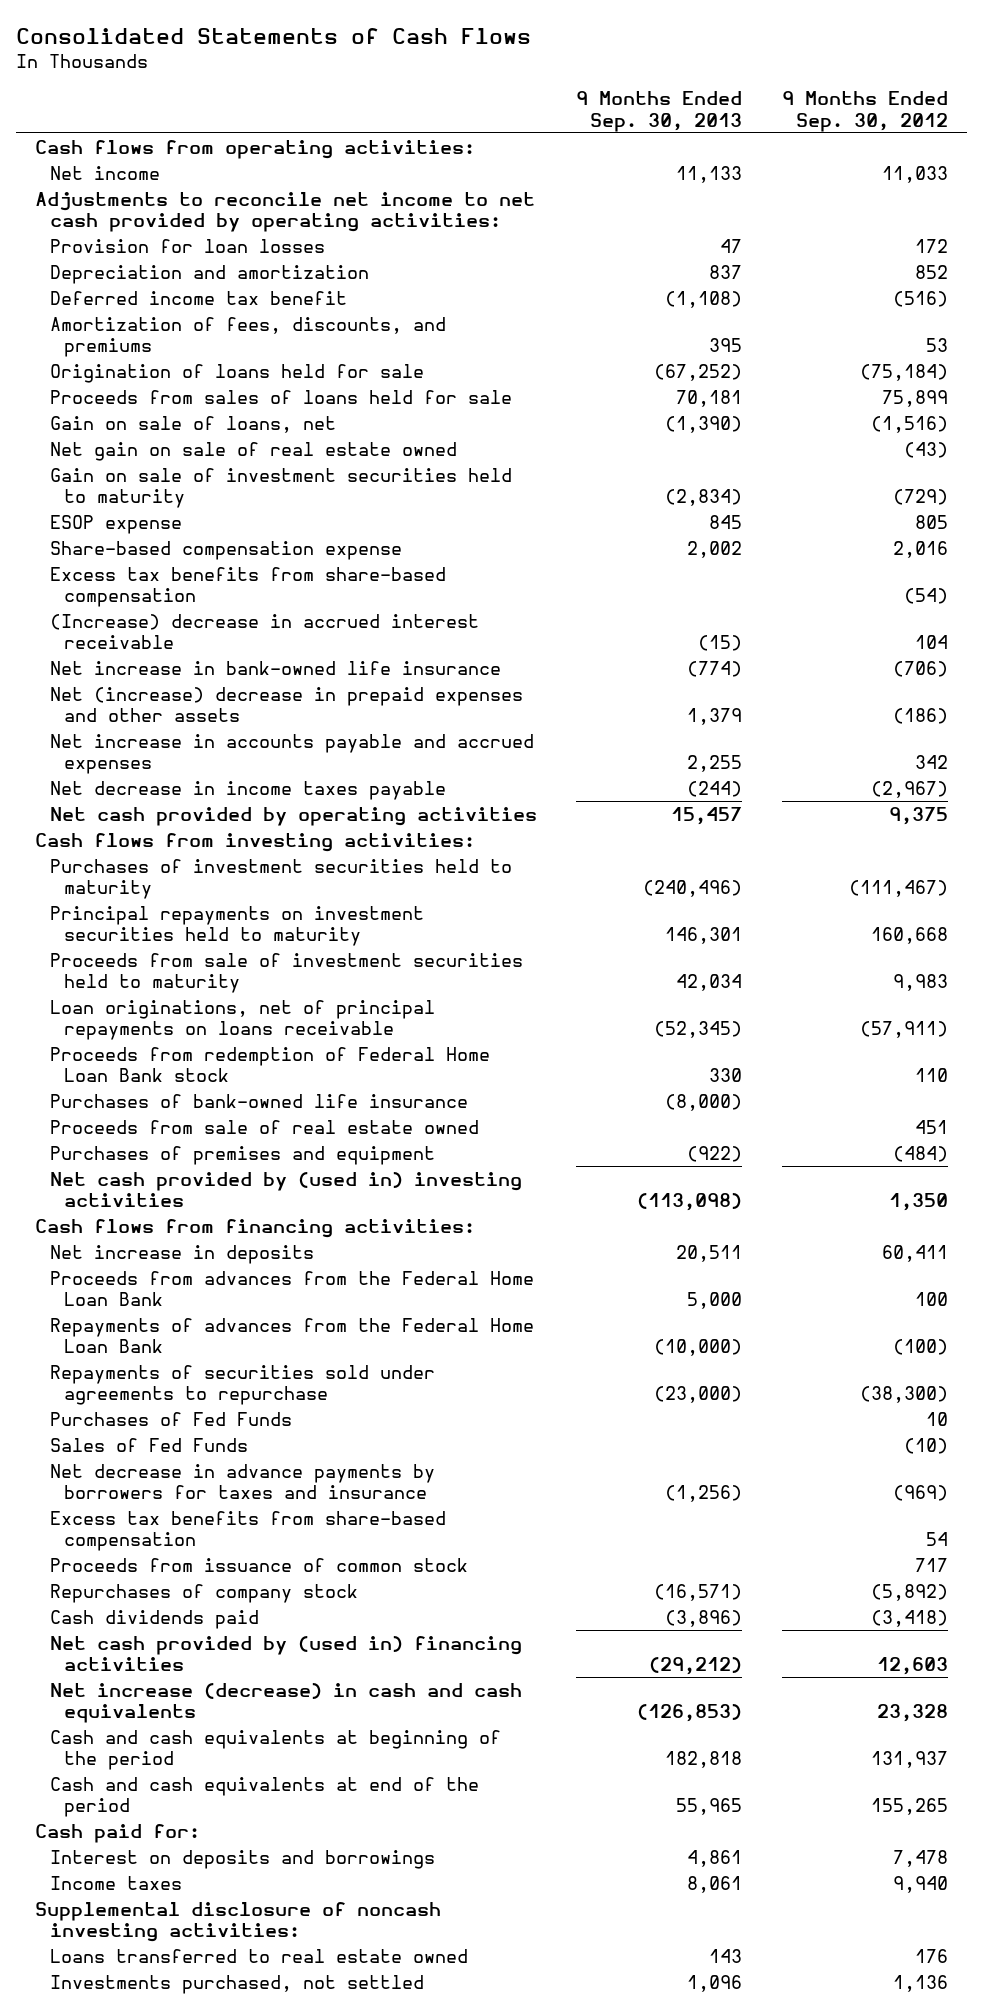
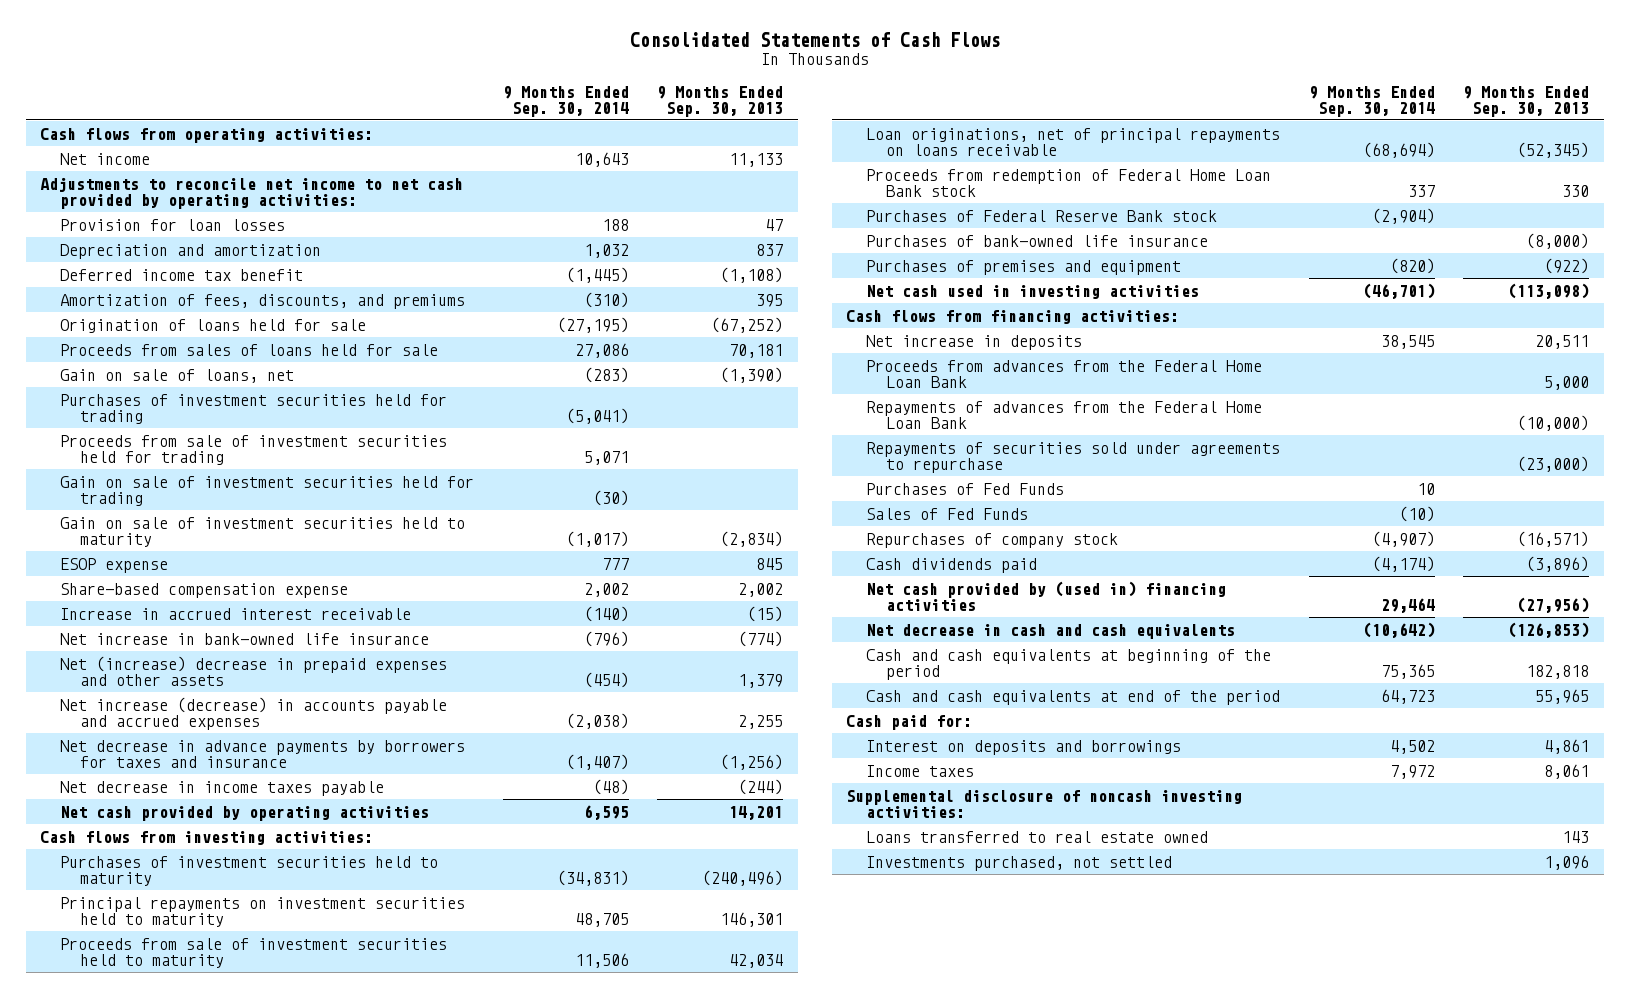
- | 9 Months Ended Sep. 30, 2013 | 9 Months Ended Sep. 30, 2012
+ | 9 Months Ended Sep. 30, 2014 | 9 Months Ended Sep. 30, 2013
- Net gain on sale of real estate owned | | (43)
+ Purchases of investment securities held for trading | (5,041) |
+ Proceeds from sale of investment securities held for trading | 5,071 |
+ Gain on sale of investment securities held for trading | (30) |
- Excess tax benefits from share-based compensation | | (54)
- (Increase) decrease in accrued interest receivable | (15) | 104
+ Increase in accrued interest receivable | (140) | (15)
- Net increase in accounts payable and accrued expenses | 2,255 | 342
+ Net increase (decrease) in accounts payable and accrued expenses | (2,038) | 2,255
moved up: Net decrease in advance payments by borrowers for taxes and insurance | (1,407) | (1,256)
- Net cash provided by operating activities | 15,457 | 9,375
+ Net cash provided by operating activities | 6,595 | 14,201
+ Purchases of Federal Reserve Bank stock | (2,904) |
- Proceeds from sale of real estate owned | | 451
- Net cash provided by (used in) investing activities | (113,098) | 1,350
+ Net cash used in investing activities | (46,701) | (113,098)
- Excess tax benefits from share-based compensation | | 54
- Proceeds from issuance of common stock | | 717
- Net cash provided by (used in) financing activities | (29,212) | 12,603
- Net increase (decrease) in cash and cash equivalents | (126,853) | 23,328
+ Net cash provided by (used in) financing activities | 29,464 | (27,956)
+ Net decrease in cash and cash equivalents | (10,642) | (126,853)

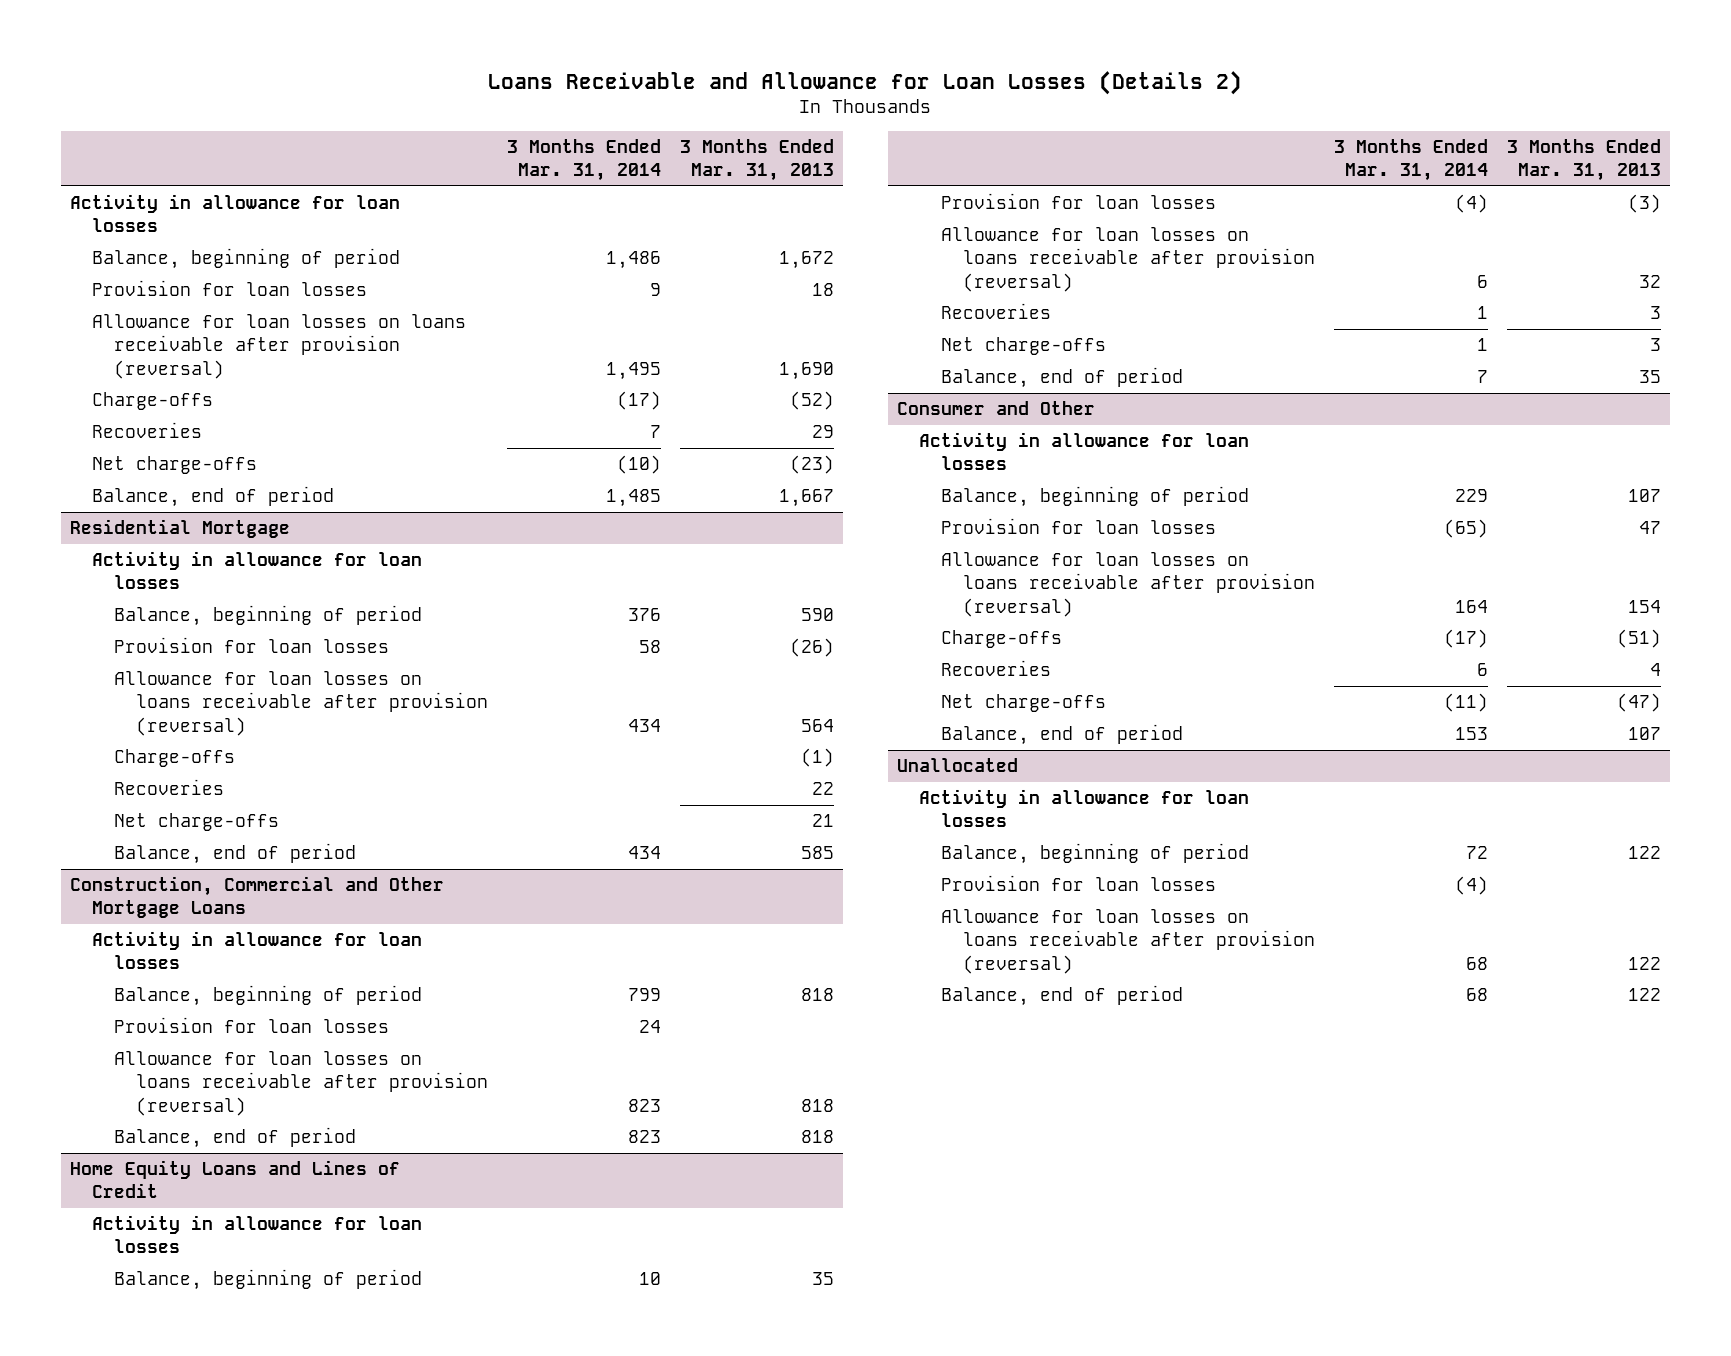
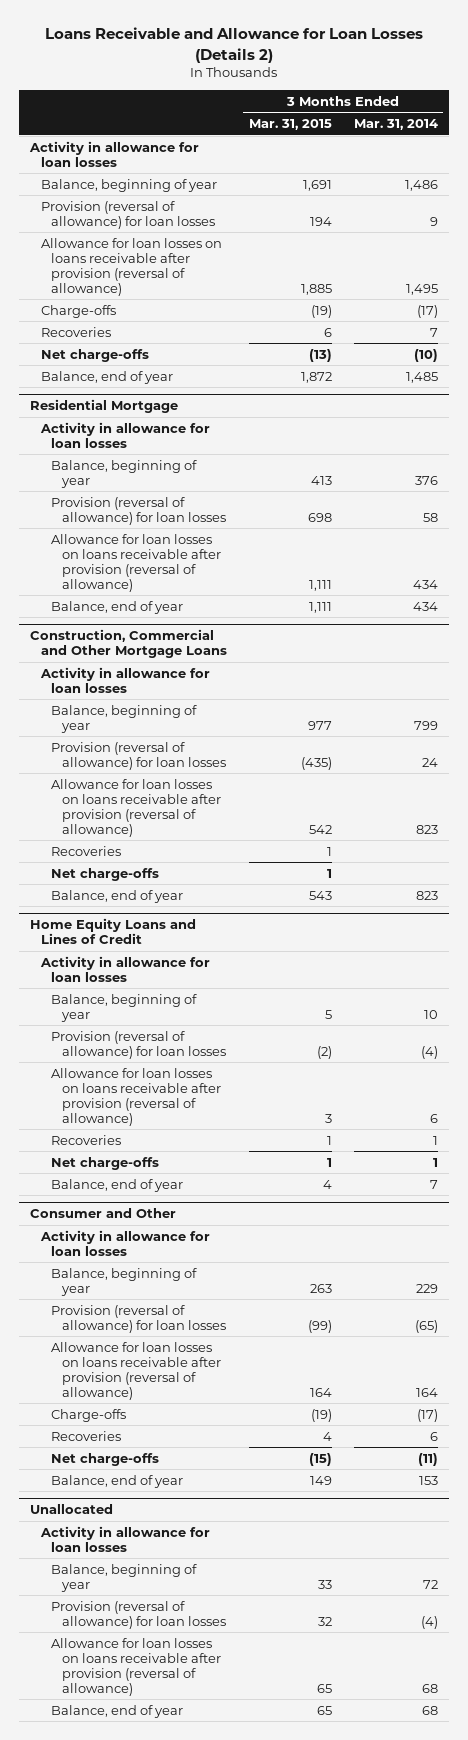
- | 3 Months Ended Mar. 31, 2014 | 3 Months Ended Mar. 31, 2013
+ | 3 Months Ended Mar. 31, 2015 | 3 Months Ended Mar. 31, 2014
- Balance, beginning of period | 1,486 | 1,672
- Provision for loan losses | 9 | 18
- Allowance for loan losses on loans receivable after provision (reversal) | 1,495 | 1,690
+ Balance, beginning of year | 1,691 | 1,486
+ Provision (reversal of allowance) for loan losses | 194 | 9
+ Allowance for loan losses on loans receivable after provision (reversal of allowance) | 1,885 | 1,495
- Balance, end of period | 1,485 | 1,667
+ Balance, end of year | 1,872 | 1,485
@ Residential Mortgage
- Balance, beginning of period | 376 | 590
- Provision for loan losses | 58 | (26)
- Allowance for loan losses on loans receivable after provision (reversal) | 434 | 564
- Charge-offs | | (1)
- Recoveries | | 22
- Net charge-offs | | 21
- Balance, end of period | 434 | 585
+ Balance, beginning of year | 413 | 376
+ Provision (reversal of allowance) for loan losses | 698 | 58
+ Allowance for loan losses on loans receivable after provision (reversal of allowance) | 1,111 | 434
+ Balance, end of year | 1,111 | 434
@ Construction, Commercial and Other Mortgage Loans
- Balance, beginning of period | 799 | 818
- Provision for loan losses | 24 |
- Allowance for loan losses on loans receivable after provision (reversal) | 823 | 818
- Balance, end of period | 823 | 818
+ Balance, beginning of year | 977 | 799
+ Provision (reversal of allowance) for loan losses | (435) | 24
+ Allowance for loan losses on loans receivable after provision (reversal of allowance) | 542 | 823
+ Recoveries | 1 |
+ Net charge-offs | 1 |
+ Balance, end of year | 543 | 823
@ Home Equity Loans and Lines of Credit
- Balance, beginning of period | 10 | 35
- Provision for loan losses | (4) | (3)
- Allowance for loan losses on loans receivable after provision (reversal) | 6 | 32
+ Balance, beginning of year | 5 | 10
+ Provision (reversal of allowance) for loan losses | (2) | (4)
+ Allowance for loan losses on loans receivable after provision (reversal of allowance) | 3 | 6
- Balance, end of period | 7 | 35
+ Balance, end of year | 4 | 7
@ Consumer and Other
- Balance, beginning of period | 229 | 107
- Provision for loan losses | (65) | 47
- Allowance for loan losses on loans receivable after provision (reversal) | 164 | 154
+ Balance, beginning of year | 263 | 229
+ Provision (reversal of allowance) for loan losses | (99) | (65)
+ Allowance for loan losses on loans receivable after provision (reversal of allowance) | 164 | 164
- Balance, end of period | 153 | 107
+ Balance, end of year | 149 | 153
@ Unallocated
- Balance, beginning of period | 72 | 122
- Provision for loan losses | (4) |
- Allowance for loan losses on loans receivable after provision (reversal) | 68 | 122
- Balance, end of period | 68 | 122
+ Balance, beginning of year | 33 | 72
+ Provision (reversal of allowance) for loan losses | 32 | (4)
+ Allowance for loan losses on loans receivable after provision (reversal of allowance) | 65 | 68
+ Balance, end of year | 65 | 68

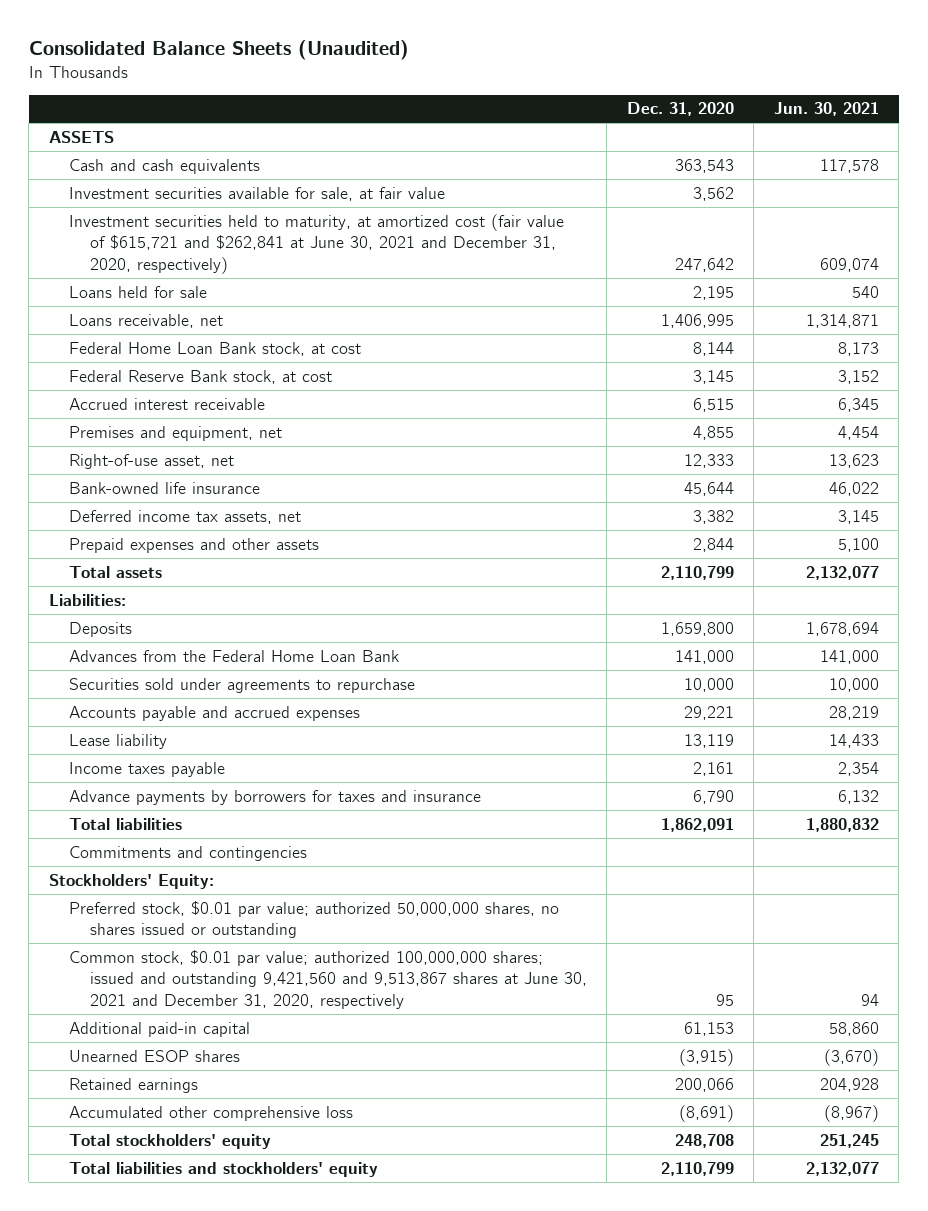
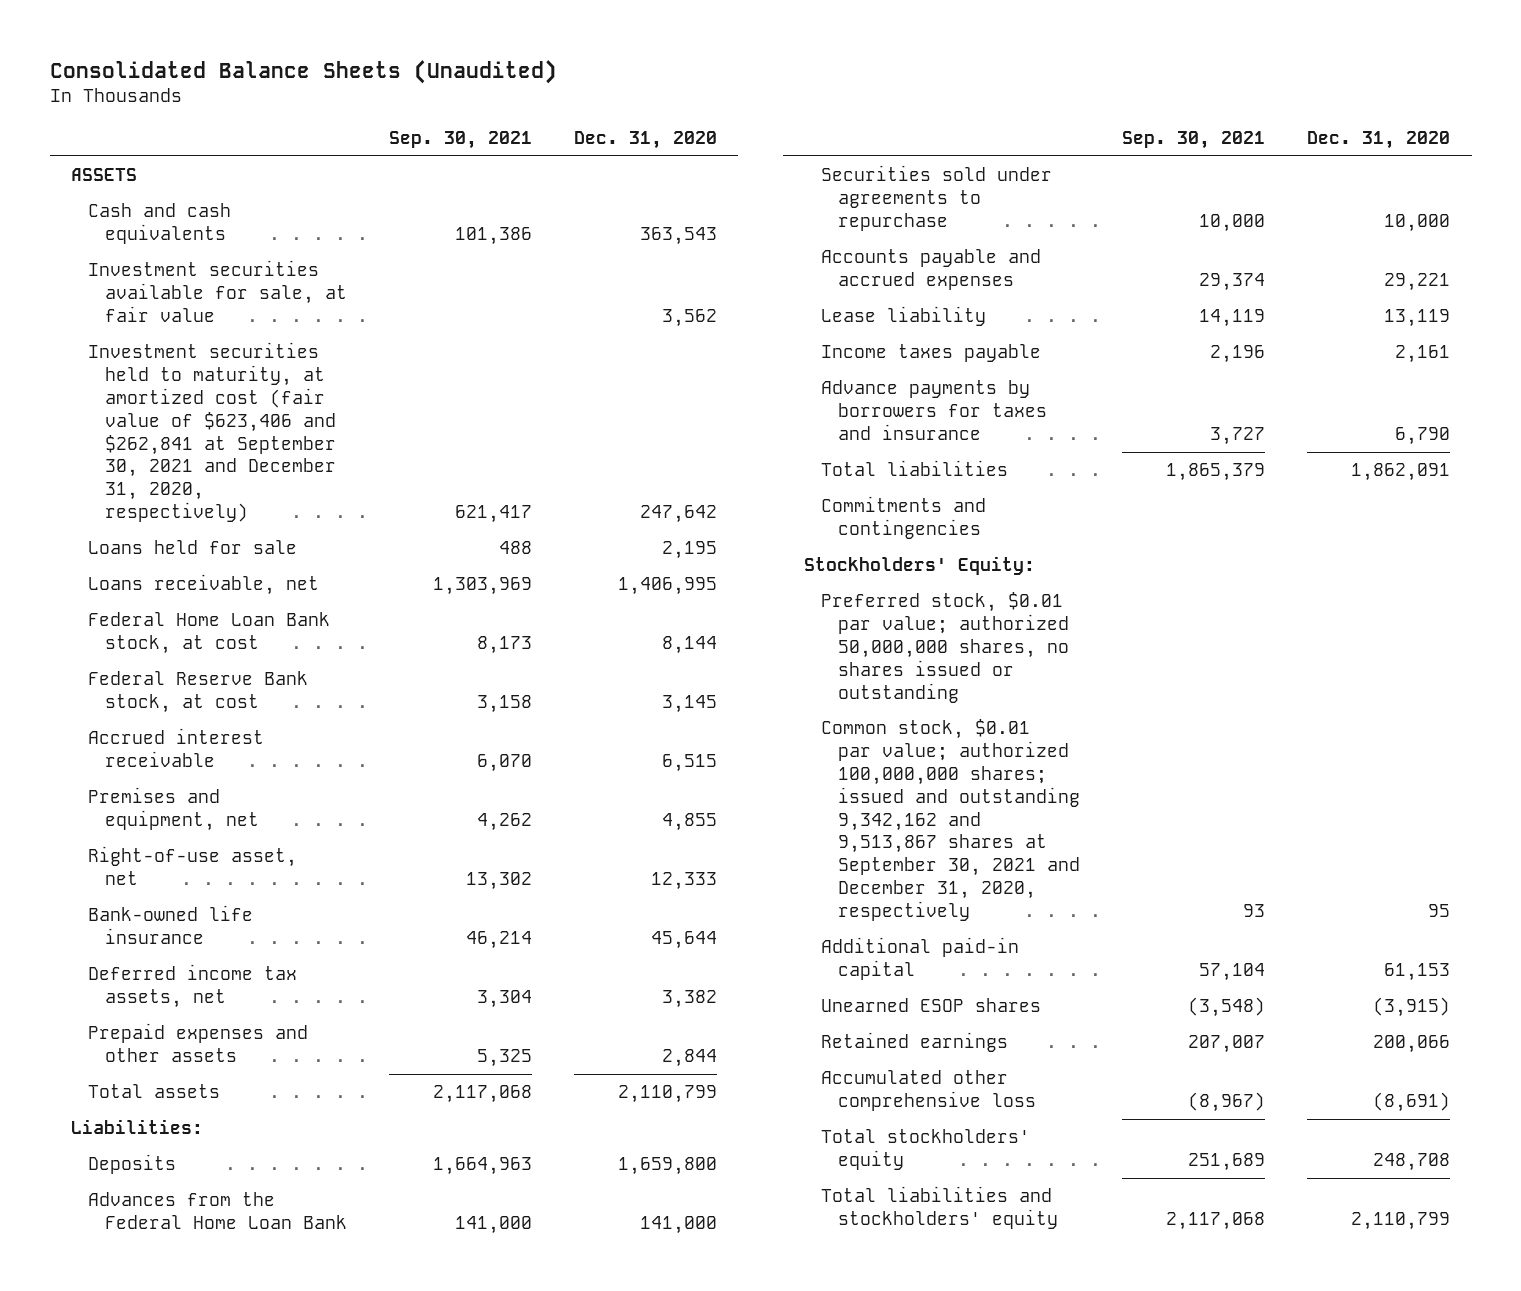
- | Dec. 31, 2020 | Jun. 30, 2021
+ | Sep. 30, 2021 | Dec. 31, 2020
- Investment securities held to maturity, at amortized cost (fair value of $615,721 and $262,841 at June 30, 2021 and December 31, 2020, respectively) | 247,642 | 609,074
+ Investment securities held to maturity, at amortized cost (fair value of $623,406 and $262,841 at September 30, 2021 and December 31, 2020, respectively) | 621,417 | 247,642
- Common stock, $0.01 par value; authorized 100,000,000 shares; issued and outstanding 9,421,560 and 9,513,867 shares at June 30, 2021 and December 31, 2020, respectively | 95 | 94
+ Common stock, $0.01 par value; authorized 100,000,000 shares; issued and outstanding 9,342,162 and 9,513,867 shares at September 30, 2021 and December 31, 2020, respectively | 93 | 95

